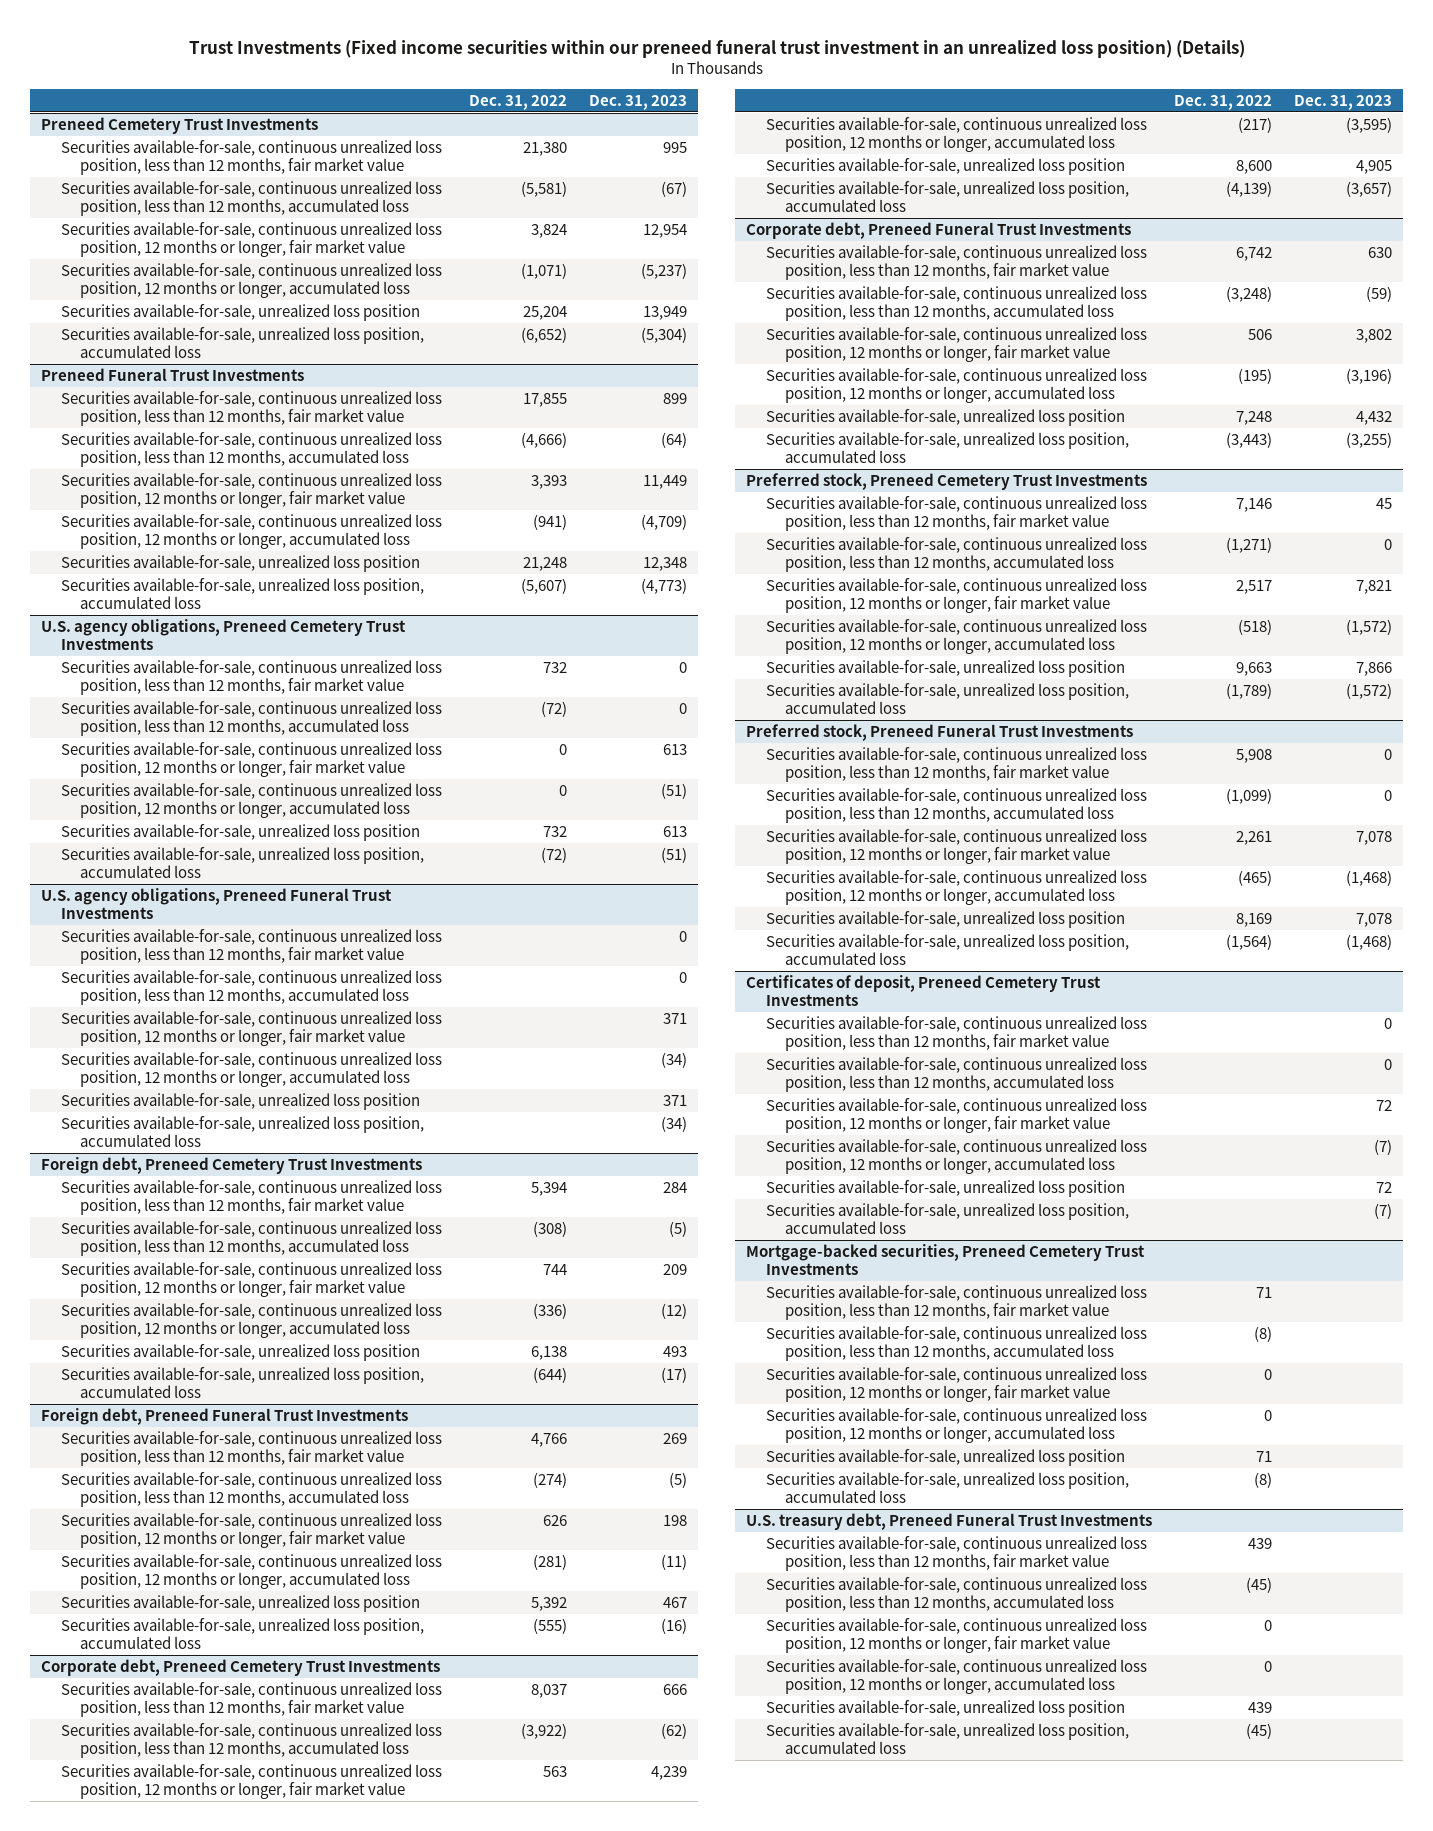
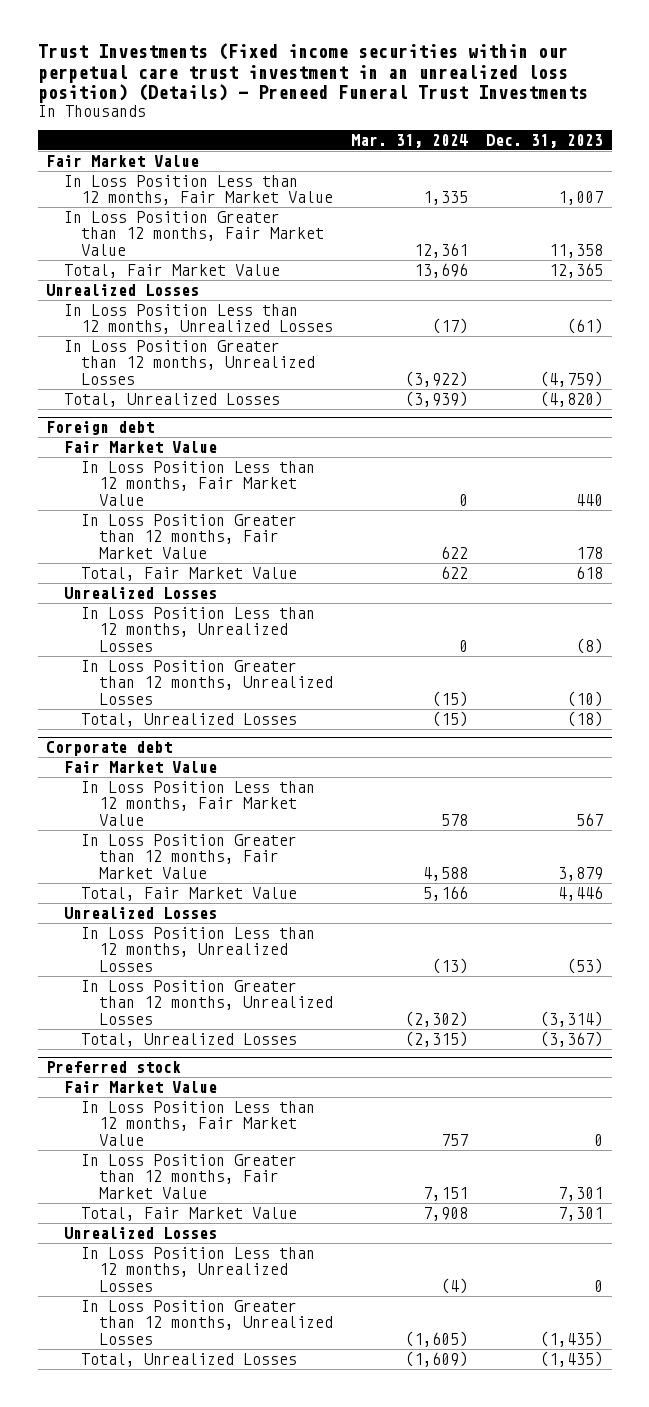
- Trust Investments (Fixed income securities within our preneed funeral trust investment in an unrealized loss position) (Details)
+ Trust Investments (Fixed income securities within our perpetual care trust investment in an unrealized loss position) (Details) - Preneed Funeral Trust Investments
- | Dec. 31, 2022 | Dec. 31, 2023
+ | Mar. 31, 2024 | Dec. 31, 2023
- Preneed Cemetery Trust Investments
- Securities available-for-sale, continuous unrealized loss position, less than 12 months, fair market value | 21,380 | 995
- Securities available-for-sale, continuous unrealized loss position, less than 12 months, accumulated loss | (5,581) | (67)
- Securities available-for-sale, continuous unrealized loss position, 12 months or longer, fair market value | 3,824 | 12,954
- Securities available-for-sale, continuous unrealized loss position, 12 months or longer, accumulated loss | (1,071) | (5,237)
- Securities available-for-sale, unrealized loss position | 25,204 | 13,949
- Securities available-for-sale, unrealized loss position, accumulated loss | (6,652) | (5,304)
- Preneed Funeral Trust Investments
- Securities available-for-sale, continuous unrealized loss position, less than 12 months, fair market value | 17,855 | 899
- Securities available-for-sale, continuous unrealized loss position, less than 12 months, accumulated loss | (4,666) | (64)
- Securities available-for-sale, continuous unrealized loss position, 12 months or longer, fair market value | 3,393 | 11,449
- Securities available-for-sale, continuous unrealized loss position, 12 months or longer, accumulated loss | (941) | (4,709)
- Securities available-for-sale, unrealized loss position | 21,248 | 12,348
- Securities available-for-sale, unrealized loss position, accumulated loss | (5,607) | (4,773)
- U.S. agency obligations, Preneed Cemetery Trust Investments
- Securities available-for-sale, continuous unrealized loss position, less than 12 months, fair market value | 732 | 0
- Securities available-for-sale, continuous unrealized loss position, less than 12 months, accumulated loss | (72) | 0
- Securities available-for-sale, continuous unrealized loss position, 12 months or longer, fair market value | 0 | 613
- Securities available-for-sale, continuous unrealized loss position, 12 months or longer, accumulated loss | 0 | (51)
- Securities available-for-sale, unrealized loss position | 732 | 613
- Securities available-for-sale, unrealized loss position, accumulated loss | (72) | (51)
- U.S. agency obligations, Preneed Funeral Trust Investments
- Securities available-for-sale, continuous unrealized loss position, less than 12 months, fair market value | | 0
- Securities available-for-sale, continuous unrealized loss position, less than 12 months, accumulated loss | | 0
- Securities available-for-sale, continuous unrealized loss position, 12 months or longer, fair market value | | 371
- Securities available-for-sale, continuous unrealized loss position, 12 months or longer, accumulated loss | | (34)
- Securities available-for-sale, unrealized loss position | | 371
- Securities available-for-sale, unrealized loss position, accumulated loss | | (34)
- Foreign debt, Preneed Cemetery Trust Investments
- Securities available-for-sale, continuous unrealized loss position, less than 12 months, fair market value | 5,394 | 284
- Securities available-for-sale, continuous unrealized loss position, less than 12 months, accumulated loss | (308) | (5)
- Securities available-for-sale, continuous unrealized loss position, 12 months or longer, fair market value | 744 | 209
- Securities available-for-sale, continuous unrealized loss position, 12 months or longer, accumulated loss | (336) | (12)
- Securities available-for-sale, unrealized loss position | 6,138 | 493
- Securities available-for-sale, unrealized loss position, accumulated loss | (644) | (17)
- Foreign debt, Preneed Funeral Trust Investments
- Securities available-for-sale, continuous unrealized loss position, less than 12 months, fair market value | 4,766 | 269
- Securities available-for-sale, continuous unrealized loss position, less than 12 months, accumulated loss | (274) | (5)
- Securities available-for-sale, continuous unrealized loss position, 12 months or longer, fair market value | 626 | 198
- Securities available-for-sale, continuous unrealized loss position, 12 months or longer, accumulated loss | (281) | (11)
- Securities available-for-sale, unrealized loss position | 5,392 | 467
- Securities available-for-sale, unrealized loss position, accumulated loss | (555) | (16)
- Corporate debt, Preneed Cemetery Trust Investments
- Securities available-for-sale, continuous unrealized loss position, less than 12 months, fair market value | 8,037 | 666
- Securities available-for-sale, continuous unrealized loss position, less than 12 months, accumulated loss | (3,922) | (62)
- Securities available-for-sale, continuous unrealized loss position, 12 months or longer, fair market value | 563 | 4,239
- Securities available-for-sale, continuous unrealized loss position, 12 months or longer, accumulated loss | (217) | (3,595)
- Securities available-for-sale, unrealized loss position | 8,600 | 4,905
- Securities available-for-sale, unrealized loss position, accumulated loss | (4,139) | (3,657)
- Corporate debt, Preneed Funeral Trust Investments
- Securities available-for-sale, continuous unrealized loss position, less than 12 months, fair market value | 6,742 | 630
- Securities available-for-sale, continuous unrealized loss position, less than 12 months, accumulated loss | (3,248) | (59)
- Securities available-for-sale, continuous unrealized loss position, 12 months or longer, fair market value | 506 | 3,802
- Securities available-for-sale, continuous unrealized loss position, 12 months or longer, accumulated loss | (195) | (3,196)
- Securities available-for-sale, unrealized loss position | 7,248 | 4,432
- Securities available-for-sale, unrealized loss position, accumulated loss | (3,443) | (3,255)
- Preferred stock, Preneed Cemetery Trust Investments
- Securities available-for-sale, continuous unrealized loss position, less than 12 months, fair market value | 7,146 | 45
- Securities available-for-sale, continuous unrealized loss position, less than 12 months, accumulated loss | (1,271) | 0
- Securities available-for-sale, continuous unrealized loss position, 12 months or longer, fair market value | 2,517 | 7,821
- Securities available-for-sale, continuous unrealized loss position, 12 months or longer, accumulated loss | (518) | (1,572)
- Securities available-for-sale, unrealized loss position | 9,663 | 7,866
- Securities available-for-sale, unrealized loss position, accumulated loss | (1,789) | (1,572)
- Preferred stock, Preneed Funeral Trust Investments
- Securities available-for-sale, continuous unrealized loss position, less than 12 months, fair market value | 5,908 | 0
- Securities available-for-sale, continuous unrealized loss position, less than 12 months, accumulated loss | (1,099) | 0
- Securities available-for-sale, continuous unrealized loss position, 12 months or longer, fair market value | 2,261 | 7,078
- Securities available-for-sale, continuous unrealized loss position, 12 months or longer, accumulated loss | (465) | (1,468)
- Securities available-for-sale, unrealized loss position | 8,169 | 7,078
- Securities available-for-sale, unrealized loss position, accumulated loss | (1,564) | (1,468)
- Certificates of deposit, Preneed Cemetery Trust Investments
- Securities available-for-sale, continuous unrealized loss position, less than 12 months, fair market value | | 0
- Securities available-for-sale, continuous unrealized loss position, less than 12 months, accumulated loss | | 0
- Securities available-for-sale, continuous unrealized loss position, 12 months or longer, fair market value | | 72
- Securities available-for-sale, continuous unrealized loss position, 12 months or longer, accumulated loss | | (7)
- Securities available-for-sale, unrealized loss position | | 72
- Securities available-for-sale, unrealized loss position, accumulated loss | | (7)
- Mortgage-backed securities, Preneed Cemetery Trust Investments
- Securities available-for-sale, continuous unrealized loss position, less than 12 months, fair market value | 71 |
- Securities available-for-sale, continuous unrealized loss position, less than 12 months, accumulated loss | (8) |
- Securities available-for-sale, continuous unrealized loss position, 12 months or longer, fair market value | 0 |
- Securities available-for-sale, continuous unrealized loss position, 12 months or longer, accumulated loss | 0 |
- Securities available-for-sale, unrealized loss position | 71 |
- Securities available-for-sale, unrealized loss position, accumulated loss | (8) |
- U.S. treasury debt, Preneed Funeral Trust Investments
- Securities available-for-sale, continuous unrealized loss position, less than 12 months, fair market value | 439 |
- Securities available-for-sale, continuous unrealized loss position, less than 12 months, accumulated loss | (45) |
- Securities available-for-sale, continuous unrealized loss position, 12 months or longer, fair market value | 0 |
- Securities available-for-sale, continuous unrealized loss position, 12 months or longer, accumulated loss | 0 |
- Securities available-for-sale, unrealized loss position | 439 |
- Securities available-for-sale, unrealized loss position, accumulated loss | (45) |
+ Fair Market Value
+ In Loss Position Less than 12 months, Fair Market Value | 1,335 | 1,007
+ In Loss Position Greater than 12 months, Fair Market Value | 12,361 | 11,358
+ Total, Fair Market Value | 13,696 | 12,365
+ Unrealized Losses
+ In Loss Position Less than 12 months, Unrealized Losses | (17) | (61)
+ In Loss Position Greater than 12 months, Unrealized Losses | (3,922) | (4,759)
+ Total, Unrealized Losses | (3,939) | (4,820)
+ Foreign debt
+ Fair Market Value
+ In Loss Position Less than 12 months, Fair Market Value | 0 | 440
+ In Loss Position Greater than 12 months, Fair Market Value | 622 | 178
+ Total, Fair Market Value | 622 | 618
+ Unrealized Losses
+ In Loss Position Less than 12 months, Unrealized Losses | 0 | (8)
+ In Loss Position Greater than 12 months, Unrealized Losses | (15) | (10)
+ Total, Unrealized Losses | (15) | (18)
+ Corporate debt
+ Fair Market Value
+ In Loss Position Less than 12 months, Fair Market Value | 578 | 567
+ In Loss Position Greater than 12 months, Fair Market Value | 4,588 | 3,879
+ Total, Fair Market Value | 5,166 | 4,446
+ Unrealized Losses
+ In Loss Position Less than 12 months, Unrealized Losses | (13) | (53)
+ In Loss Position Greater than 12 months, Unrealized Losses | (2,302) | (3,314)
+ Total, Unrealized Losses | (2,315) | (3,367)
+ Preferred stock
+ Fair Market Value
+ In Loss Position Less than 12 months, Fair Market Value | 757 | 0
+ In Loss Position Greater than 12 months, Fair Market Value | 7,151 | 7,301
+ Total, Fair Market Value | 7,908 | 7,301
+ Unrealized Losses
+ In Loss Position Less than 12 months, Unrealized Losses | (4) | 0
+ In Loss Position Greater than 12 months, Unrealized Losses | (1,605) | (1,435)
+ Total, Unrealized Losses | (1,609) | (1,435)

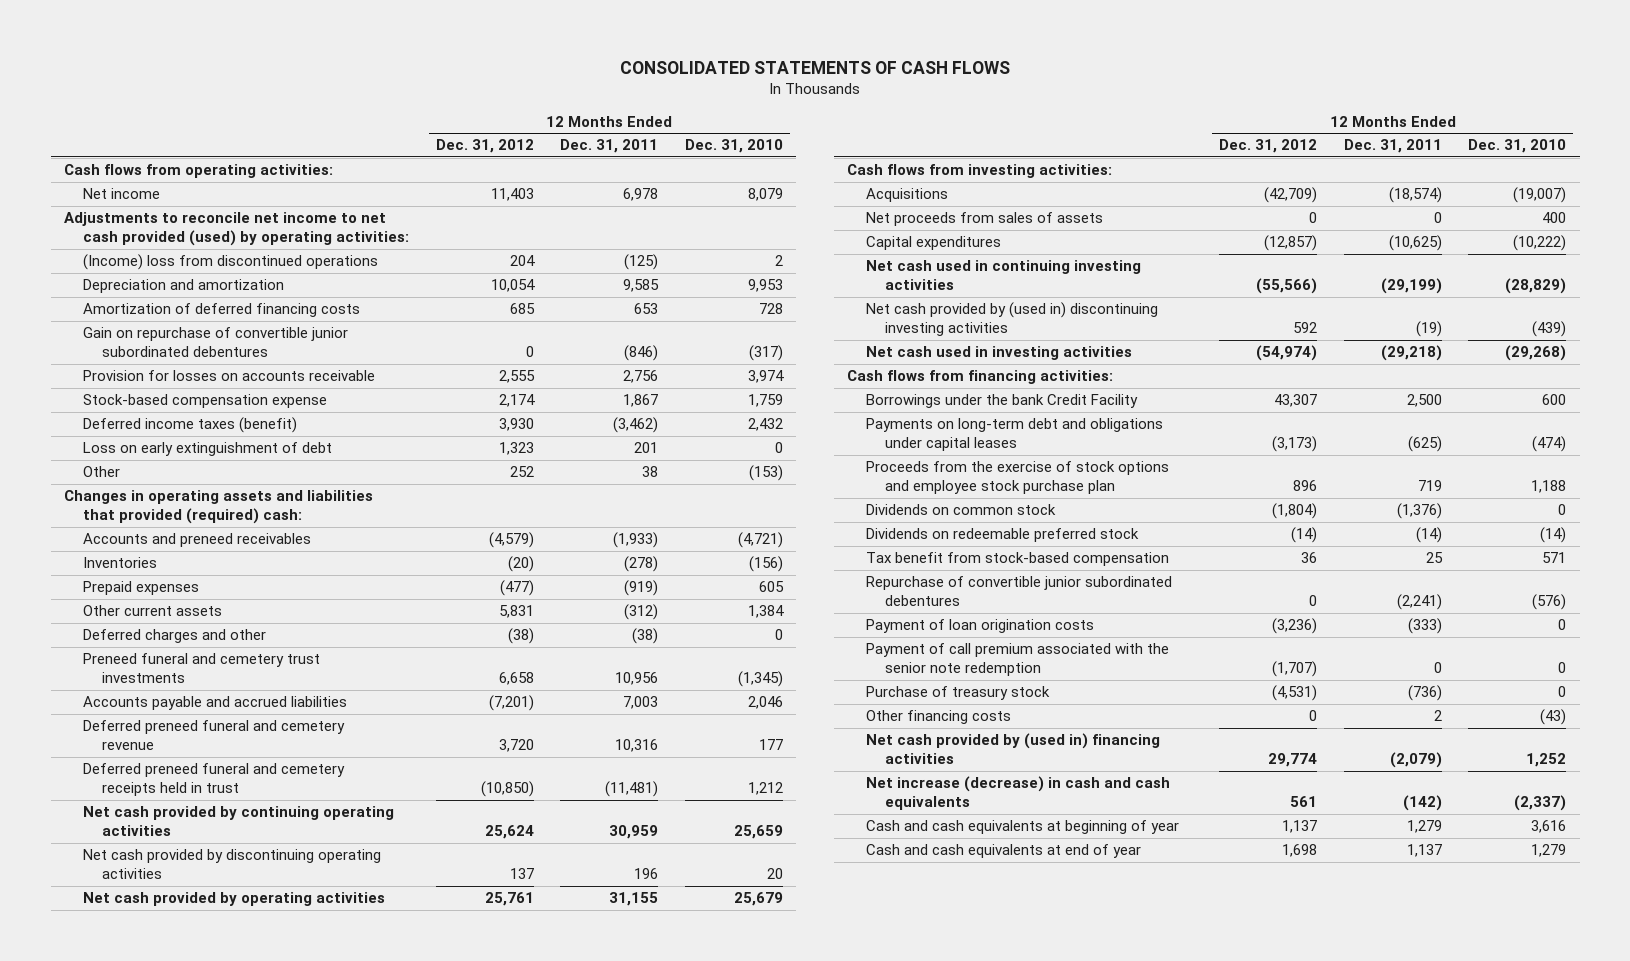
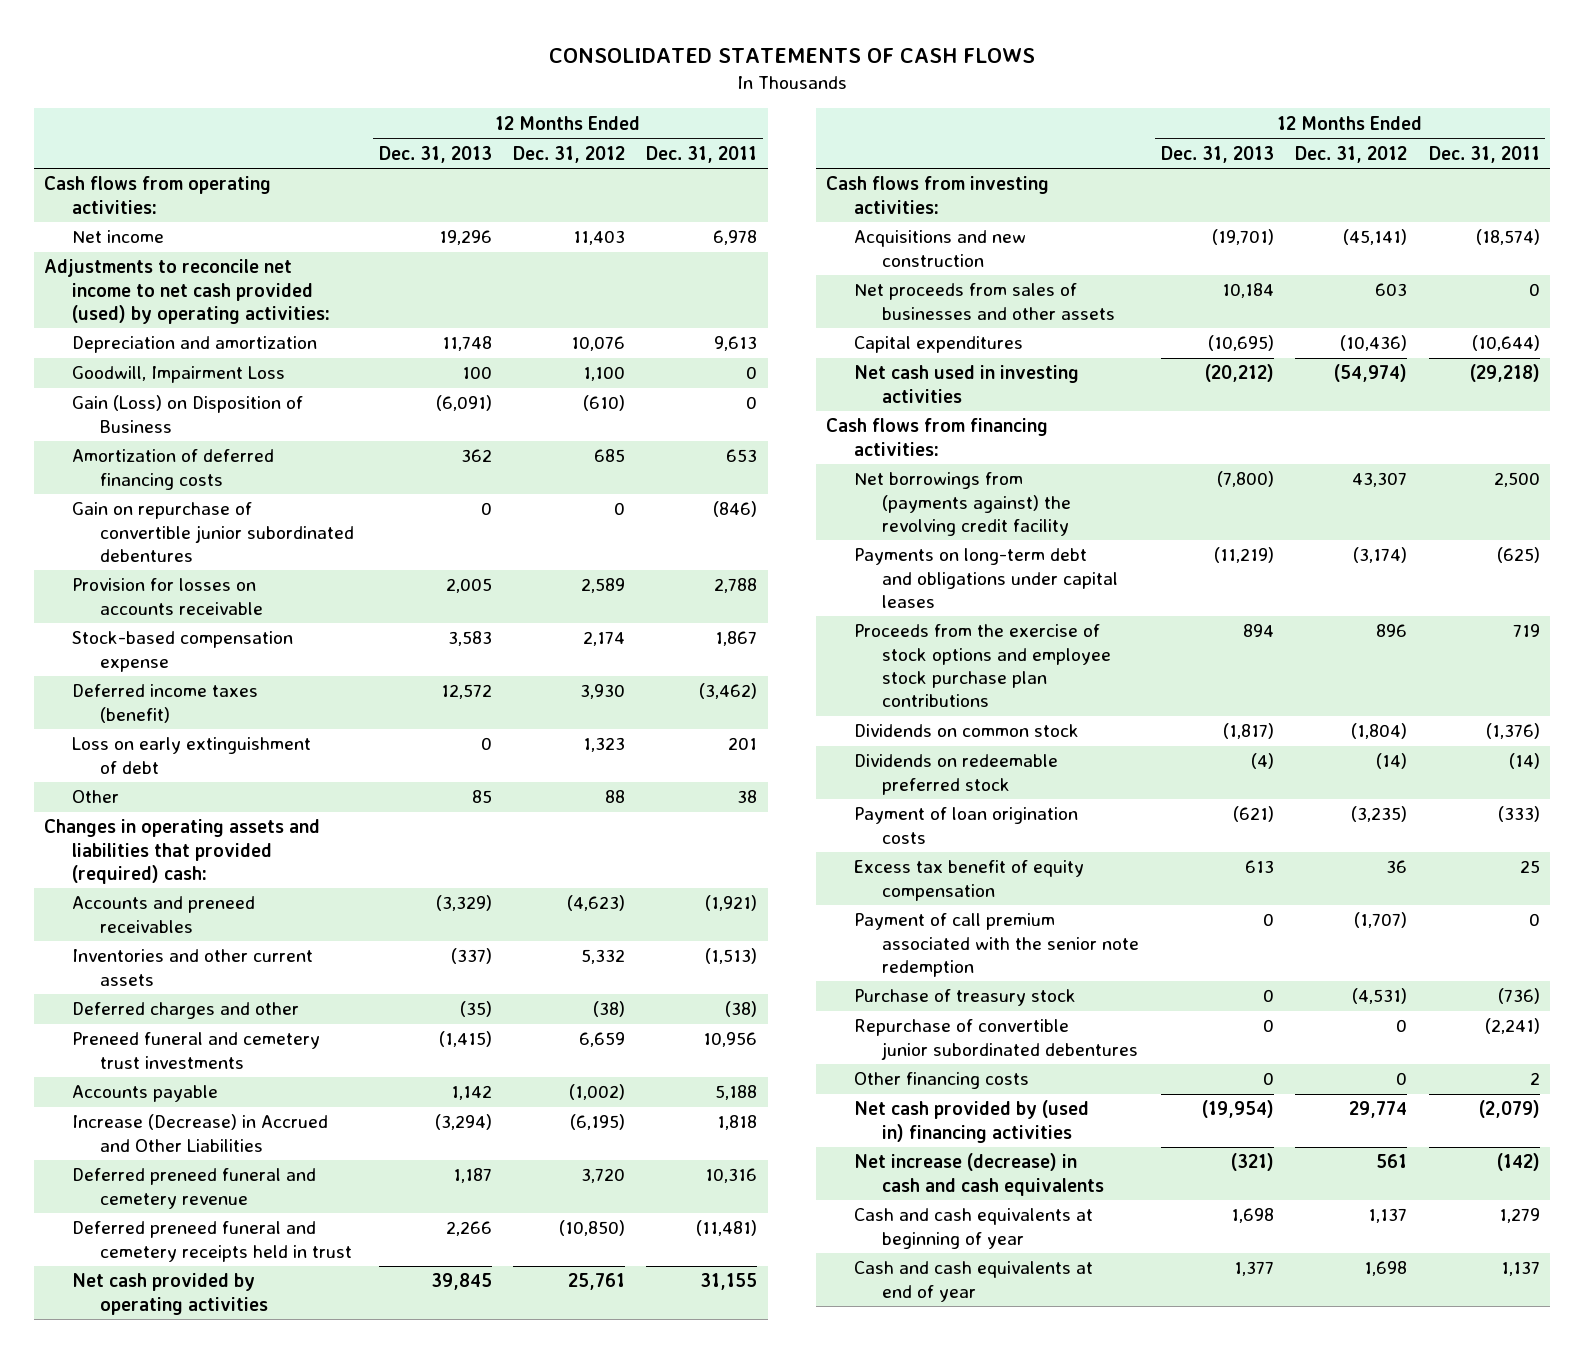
- | 12 Months Ended Dec. 31, 2012 | 12 Months Ended Dec. 31, 2011 | 12 Months Ended Dec. 31, 2010
+ | 12 Months Ended Dec. 31, 2013 | 12 Months Ended Dec. 31, 2012 | 12 Months Ended Dec. 31, 2011
- (Income) loss from discontinued operations | 204 | (125) | 2
- Depreciation and amortization | 10,054 | 9,585 | 9,953
+ Depreciation and amortization | 11,748 | 10,076 | 9,613
+ Goodwill, Impairment Loss | 100 | 1,100 | 0
+ Gain (Loss) on Disposition of Business | (6,091) | (610) | 0
- Provision for losses on accounts receivable | 2,555 | 2,756 | 3,974
+ Provision for losses on accounts receivable | 2,005 | 2,589 | 2,788
- Other | 252 | 38 | (153)
+ Other | 85 | 88 | 38
- Accounts and preneed receivables | (4,579) | (1,933) | (4,721)
- Inventories | (20) | (278) | (156)
- Prepaid expenses | (477) | (919) | 605
- Other current assets | 5,831 | (312) | 1,384
+ Accounts and preneed receivables | (3,329) | (4,623) | (1,921)
+ Inventories and other current assets | (337) | 5,332 | (1,513)
- Preneed funeral and cemetery trust investments | 6,658 | 10,956 | (1,345)
- Accounts payable and accrued liabilities | (7,201) | 7,003 | 2,046
+ Preneed funeral and cemetery trust investments | (1,415) | 6,659 | 10,956
+ Accounts payable | 1,142 | (1,002) | 5,188
+ Increase (Decrease) in Accrued and Other Liabilities | (3,294) | (6,195) | 1,818
- Net cash provided by continuing operating activities | 25,624 | 30,959 | 25,659
- Net cash provided by discontinuing operating activities | 137 | 196 | 20
- Acquisitions | (42,709) | (18,574) | (19,007)
- Net proceeds from sales of assets | 0 | 0 | 400
- Capital expenditures | (12,857) | (10,625) | (10,222)
- Net cash used in continuing investing activities | (55,566) | (29,199) | (28,829)
- Net cash provided by (used in) discontinuing investing activities | 592 | (19) | (439)
+ Acquisitions and new construction | (19,701) | (45,141) | (18,574)
+ Net proceeds from sales of businesses and other assets | 10,184 | 603 | 0
+ Capital expenditures | (10,695) | (10,436) | (10,644)
- Borrowings under the bank Credit Facility | 43,307 | 2,500 | 600
- Payments on long-term debt and obligations under capital leases | (3,173) | (625) | (474)
- Proceeds from the exercise of stock options and employee stock purchase plan | 896 | 719 | 1,188
+ Net borrowings from (payments against) the revolving credit facility | (7,800) | 43,307 | 2,500
+ Payments on long-term debt and obligations under capital leases | (11,219) | (3,174) | (625)
+ Proceeds from the exercise of stock options and employee stock purchase plan contributions | 894 | 896 | 719
- Tax benefit from stock-based compensation | 36 | 25 | 571
- Payment of loan origination costs | (3,236) | (333) | 0
+ Payment of loan origination costs | (621) | (3,235) | (333)
+ Excess tax benefit of equity compensation | 613 | 36 | 25
moved down: Repurchase of convertible junior subordinated debentures | 0 | 0 | (2,241)

